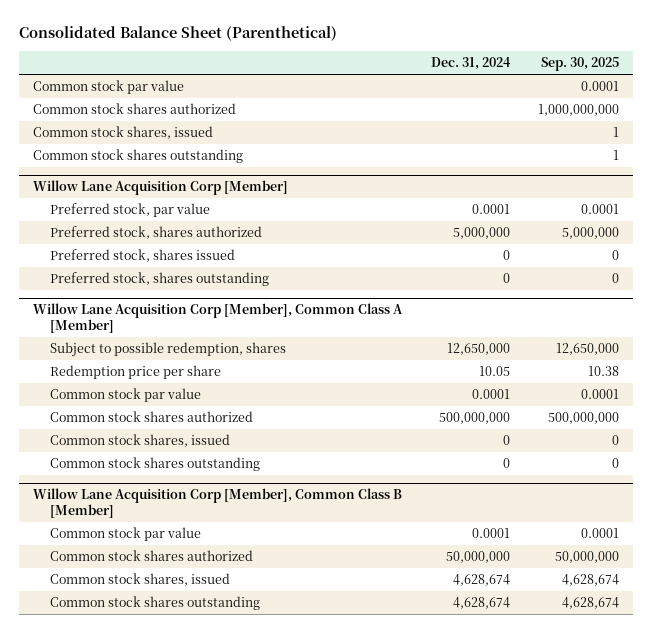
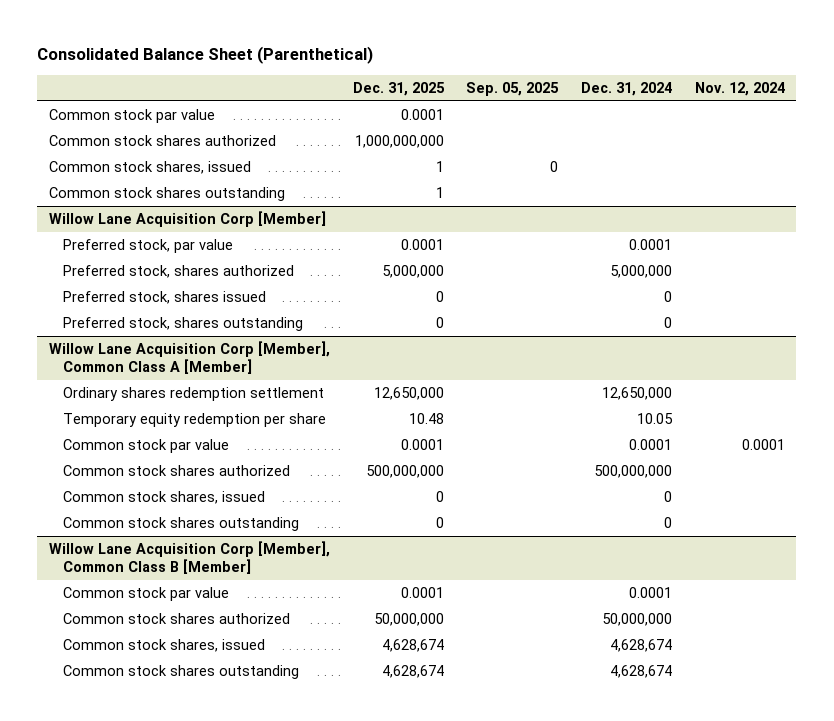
- | Dec. 31, 2024 | Sep. 30, 2025
+ | Dec. 31, 2025 | Sep. 05, 2025 | Dec. 31, 2024 | Nov. 12, 2024
@ Willow Lane Acquisition Corp [Member], Common Class A [Member]
- Subject to possible redemption, shares | 12,650,000 | 12,650,000
- Redemption price per share | 10.05 | 10.38
+ Ordinary shares redemption settlement | 12,650,000 | | 12,650,000 |
+ Temporary equity redemption per share | 10.48 | | 10.05 |

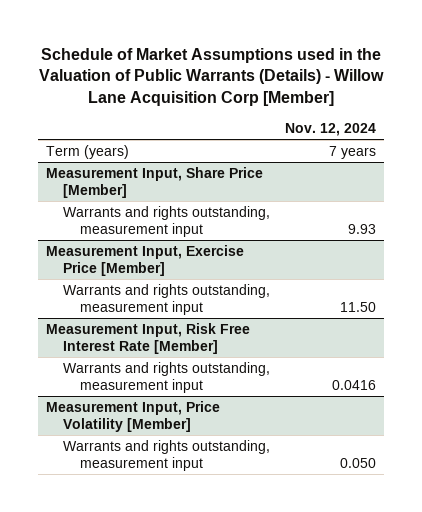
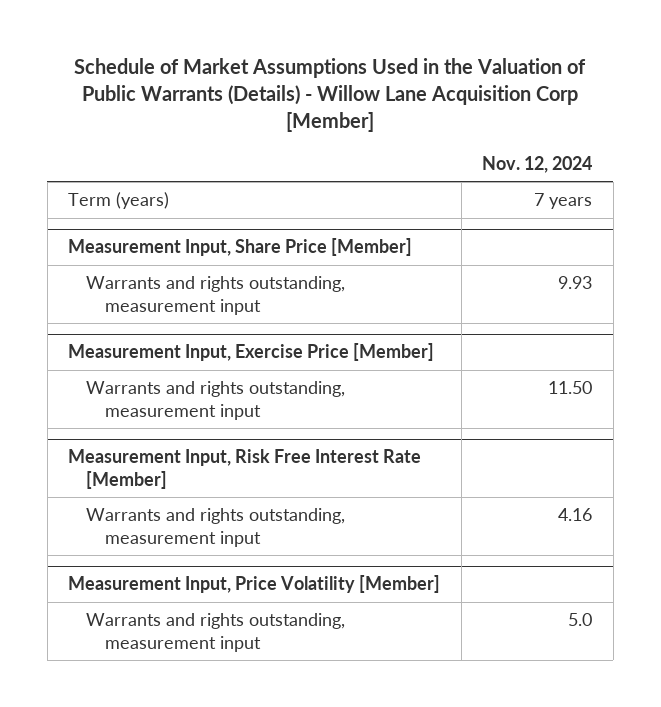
- Schedule of Market Assumptions used in the Valuation of Public Warrants (Details) - Willow Lane Acquisition Corp [Member]
+ Schedule of Market Assumptions Used in the Valuation of Public Warrants (Details) - Willow Lane Acquisition Corp [Member]
@ Measurement Input, Risk Free Interest Rate [Member]
- Warrants and rights outstanding, measurement input | 0.0416
+ Warrants and rights outstanding, measurement input | 4.16
@ Measurement Input, Price Volatility [Member]
- Warrants and rights outstanding, measurement input | 0.050
+ Warrants and rights outstanding, measurement input | 5.0

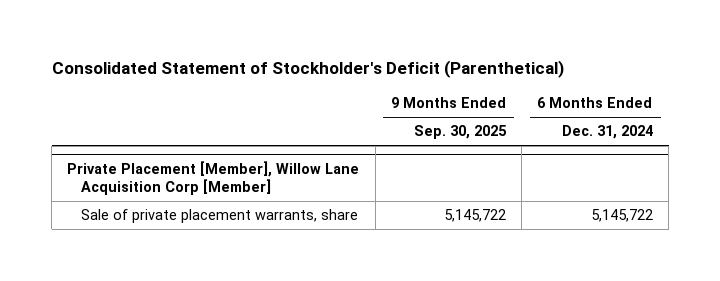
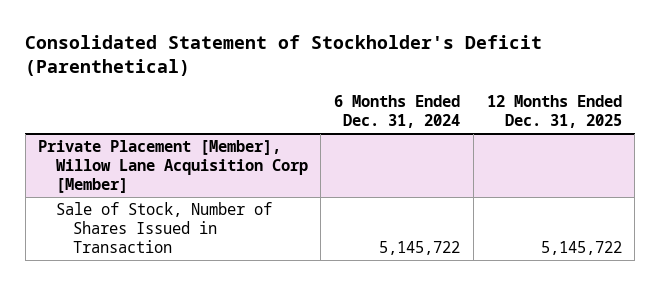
- | 9 Months Ended Sep. 30, 2025 | 6 Months Ended Dec. 31, 2024
+ | 6 Months Ended Dec. 31, 2024 | 12 Months Ended Dec. 31, 2025
@ Private Placement [Member], Willow Lane Acquisition Corp [Member]
- Sale of private placement warrants, share | 5,145,722 | 5,145,722
+ Sale of Stock, Number of Shares Issued in Transaction | 5,145,722 | 5,145,722

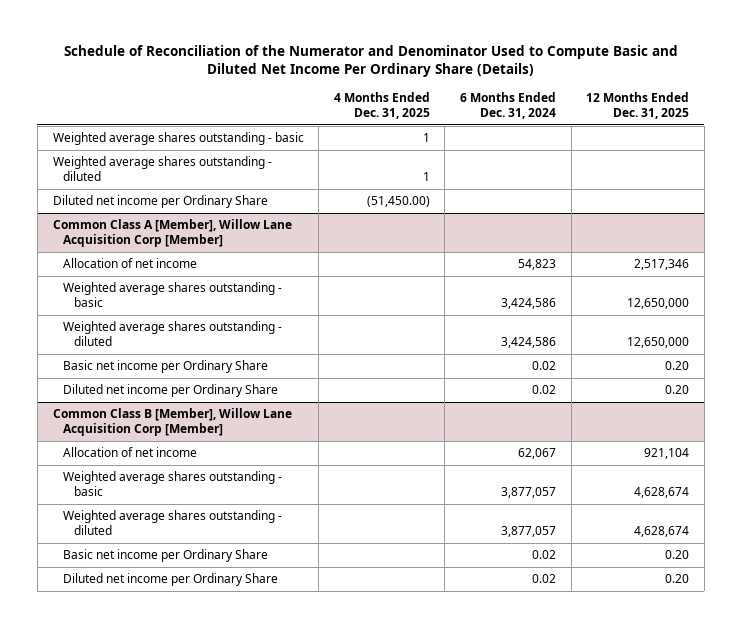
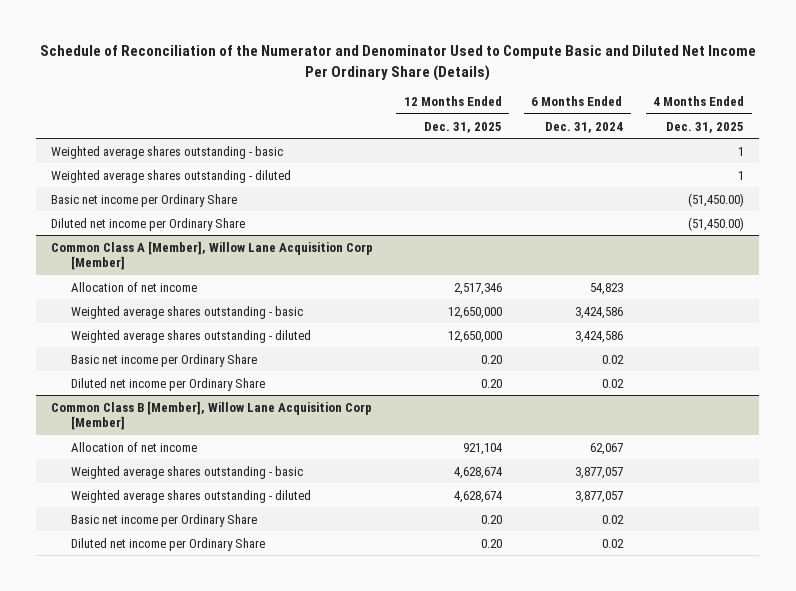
- | 4 Months Ended Dec. 31, 2025 | 6 Months Ended Dec. 31, 2024 | 12 Months Ended Dec. 31, 2025
+ | 12 Months Ended Dec. 31, 2025 | 6 Months Ended Dec. 31, 2024 | 4 Months Ended Dec. 31, 2025
+ Basic net income per Ordinary Share | | | (51,450.00)

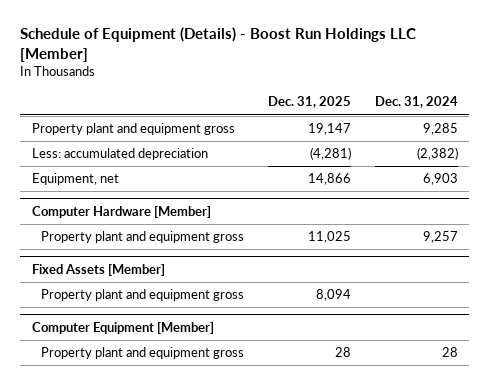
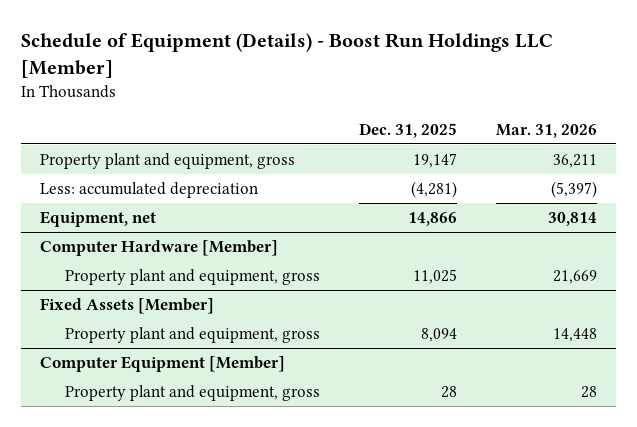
- | Dec. 31, 2025 | Dec. 31, 2024
+ | Dec. 31, 2025 | Mar. 31, 2026
- Property plant and equipment gross | 19,147 | 9,285
+ Property plant and equipment, gross | 19,147 | 36,211
@ Computer Hardware [Member]
- Property plant and equipment gross | 11,025 | 9,257
+ Property plant and equipment, gross | 11,025 | 21,669
@ Fixed Assets [Member]
- Property plant and equipment gross | 8,094 |
+ Property plant and equipment, gross | 8,094 | 14,448
@ Computer Equipment [Member]
- Property plant and equipment gross | 28 | 28
+ Property plant and equipment, gross | 28 | 28

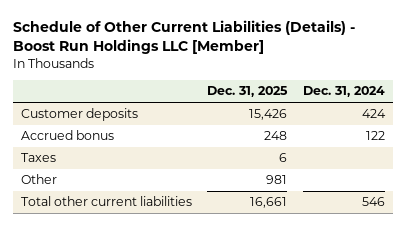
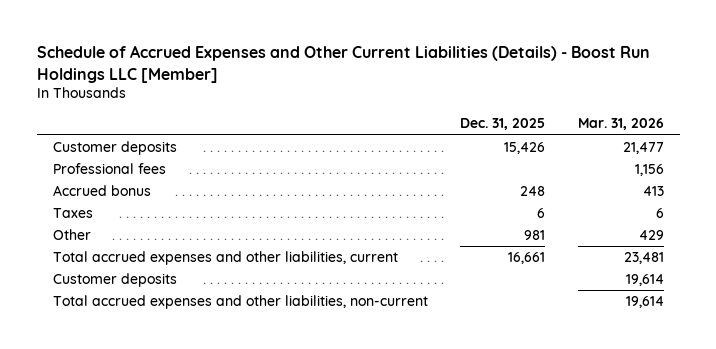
- Schedule of Other Current Liabilities (Details) - Boost Run Holdings LLC [Member]
+ Schedule of Accrued Expenses and Other Current Liabilities (Details) - Boost Run Holdings LLC [Member]
- | Dec. 31, 2025 | Dec. 31, 2024
+ | Dec. 31, 2025 | Mar. 31, 2026
+ Professional fees | | 1,156
- Total other current liabilities | 16,661 | 546
+ Total accrued expenses and other liabilities, current | 16,661 | 23,481
+ Customer deposits | | 19,614
+ Total accrued expenses and other liabilities, non-current | | 19,614

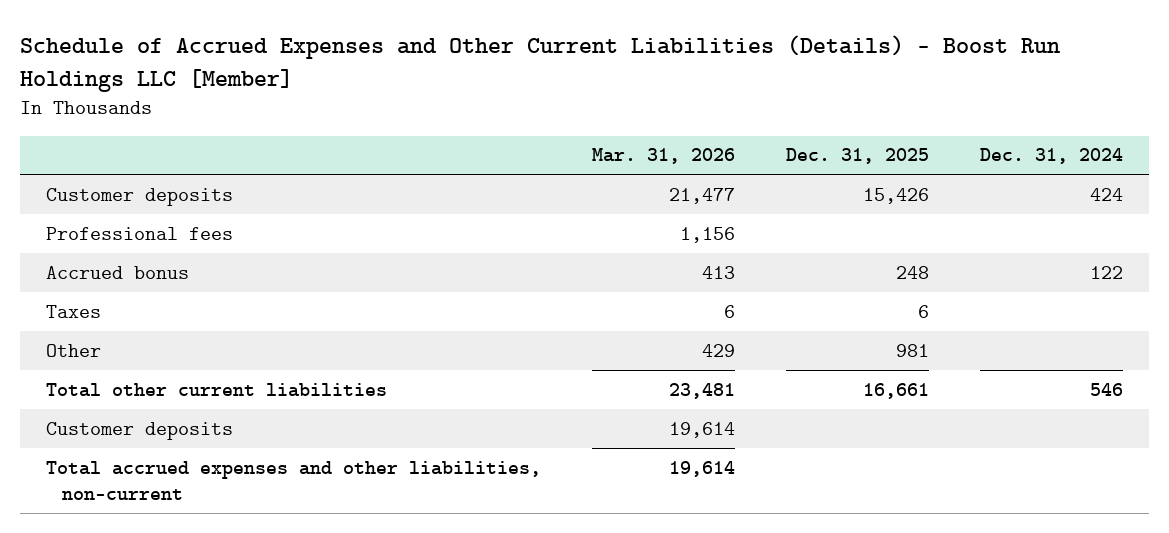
- | Dec. 31, 2025 | Mar. 31, 2026
+ | Mar. 31, 2026 | Dec. 31, 2025 | Dec. 31, 2024
- Total accrued expenses and other liabilities, current | 16,661 | 23,481
+ Total other current liabilities | 23,481 | 16,661 | 546

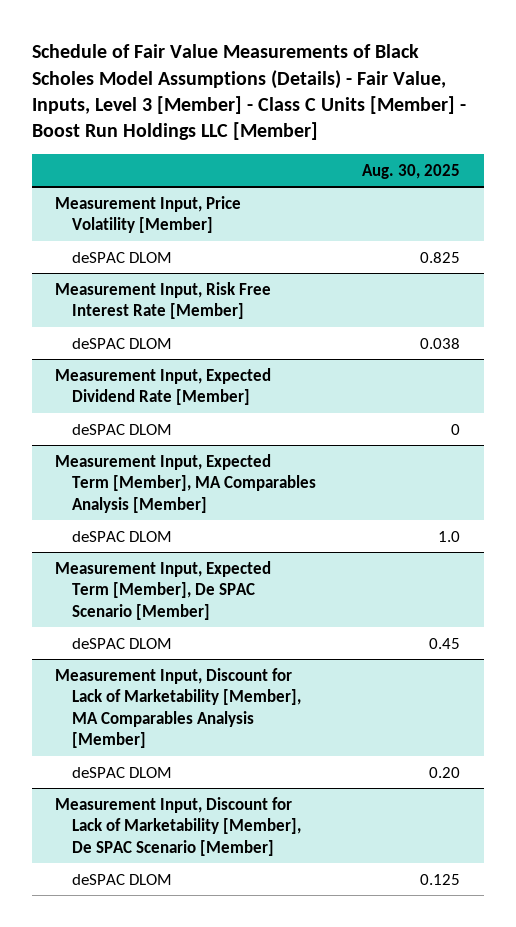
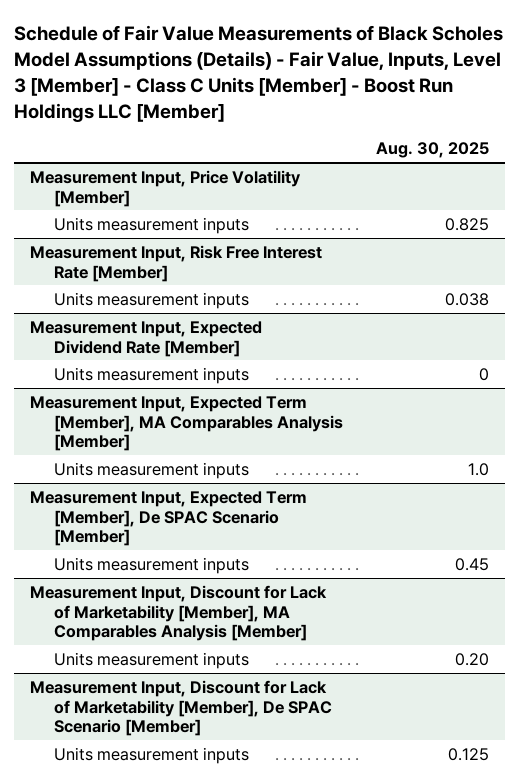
@ Measurement Input, Price Volatility [Member]
- deSPAC DLOM | 0.825
+ Units measurement inputs | 0.825
@ Measurement Input, Risk Free Interest Rate [Member]
- deSPAC DLOM | 0.038
+ Units measurement inputs | 0.038
@ Measurement Input, Expected Dividend Rate [Member]
- deSPAC DLOM | 0
+ Units measurement inputs | 0
@ Measurement Input, Expected Term [Member], MA Comparables Analysis [Member]
- deSPAC DLOM | 1.0
+ Units measurement inputs | 1.0
@ Measurement Input, Expected Term [Member], De SPAC Scenario [Member]
- deSPAC DLOM | 0.45
+ Units measurement inputs | 0.45
@ Measurement Input, Discount for Lack of Marketability [Member], MA Comparables Analysis [Member]
- deSPAC DLOM | 0.20
+ Units measurement inputs | 0.20
@ Measurement Input, Discount for Lack of Marketability [Member], De SPAC Scenario [Member]
- deSPAC DLOM | 0.125
+ Units measurement inputs | 0.125

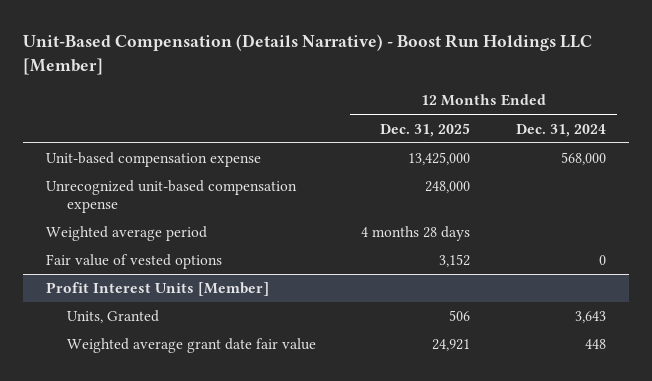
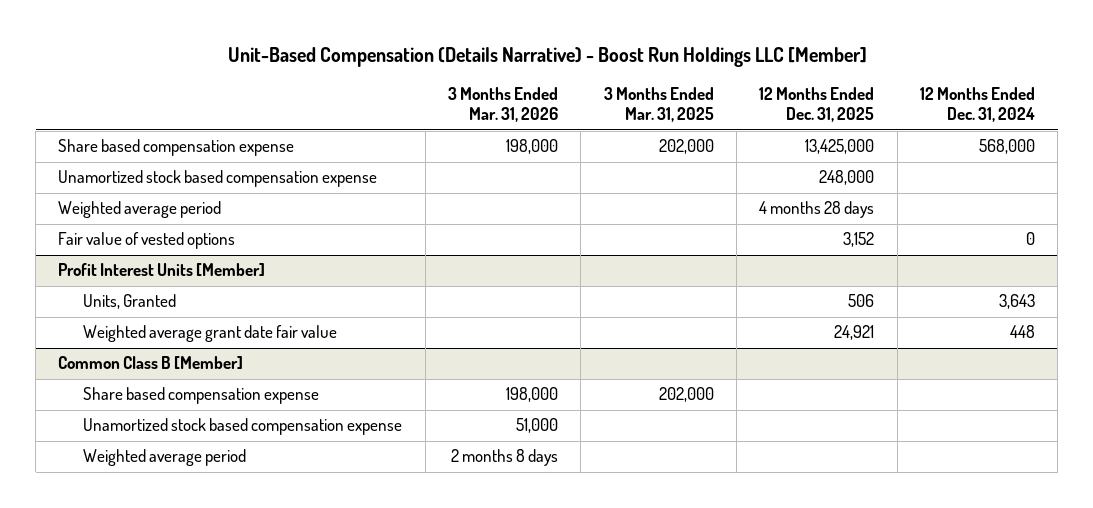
- | 12 Months Ended Dec. 31, 2025 | 12 Months Ended Dec. 31, 2024
+ | 3 Months Ended Mar. 31, 2026 | 3 Months Ended Mar. 31, 2025 | 12 Months Ended Dec. 31, 2025 | 12 Months Ended Dec. 31, 2024
- Unit-based compensation expense | 13,425,000 | 568,000
- Unrecognized unit-based compensation expense | 248,000 |
+ Share based compensation expense | 198,000 | 202,000 | 13,425,000 | 568,000
+ Unamortized stock based compensation expense | | | 248,000 |
+ Common Class B [Member]
+ Share based compensation expense | 198,000 | 202,000 | |
+ Unamortized stock based compensation expense | 51,000 | | |
+ Weighted average period | 2 months 8 days | | |

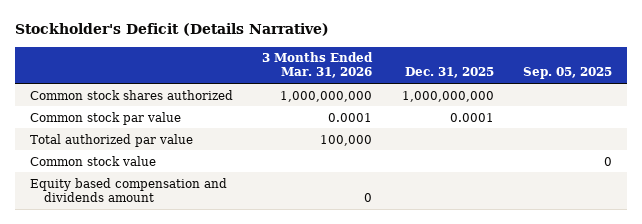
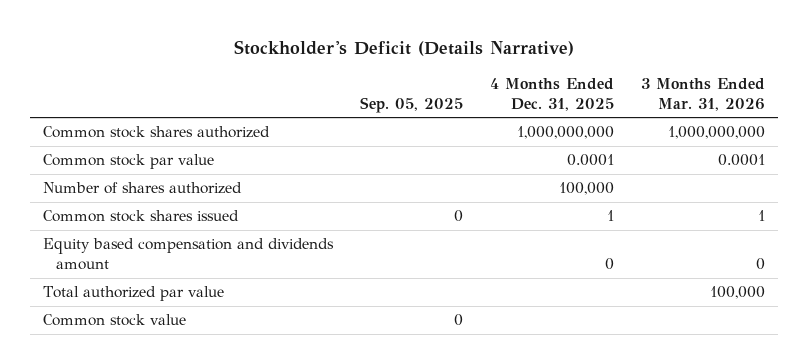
- | 3 Months Ended Mar. 31, 2026 | Dec. 31, 2025 | Sep. 05, 2025
+ | Sep. 05, 2025 | 4 Months Ended Dec. 31, 2025 | 3 Months Ended Mar. 31, 2026
+ Number of shares authorized | | 100,000 |
+ Common stock shares issued | 0 | 1 | 1
moved up: Equity based compensation and dividends amount | | 0 | 0

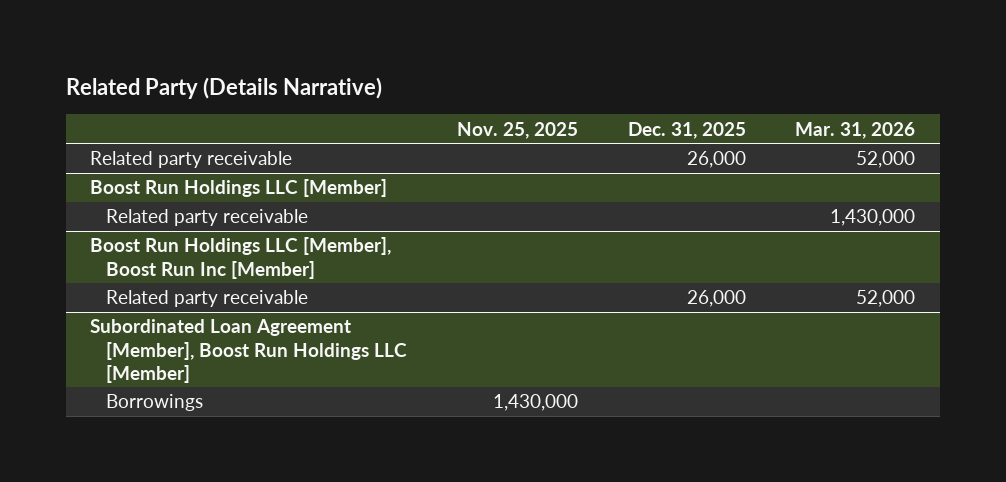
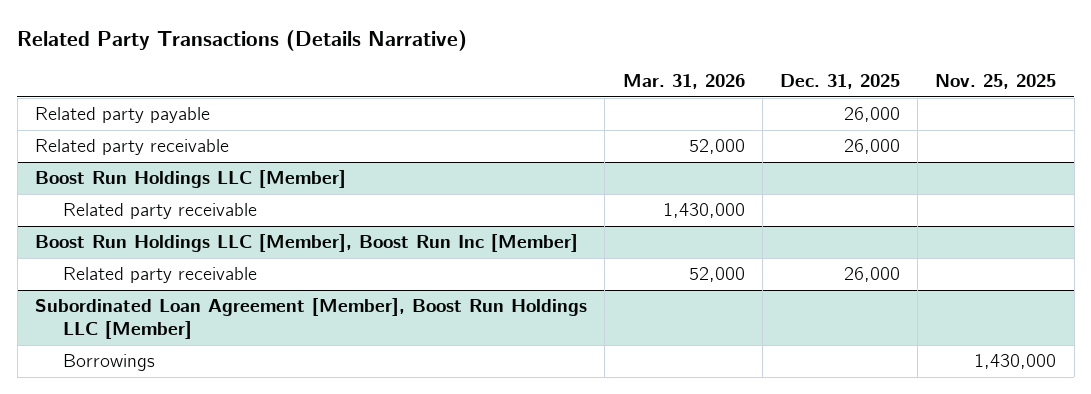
- Related Party (Details Narrative)
+ Related Party Transactions (Details Narrative)
- | Nov. 25, 2025 | Dec. 31, 2025 | Mar. 31, 2026
+ | Mar. 31, 2026 | Dec. 31, 2025 | Nov. 25, 2025
+ Related party payable | | 26,000 |

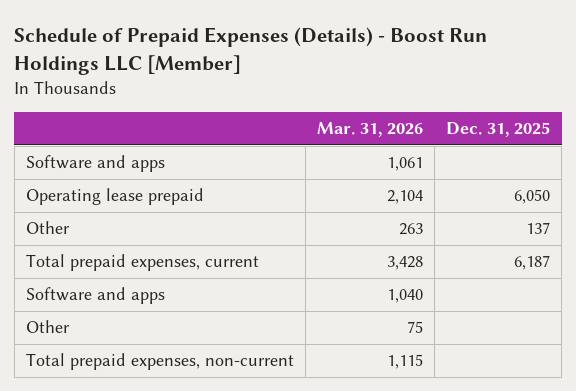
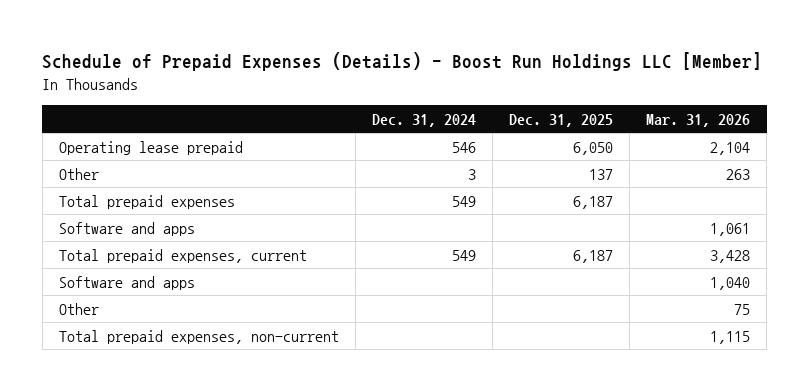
- | Mar. 31, 2026 | Dec. 31, 2025
+ | Dec. 31, 2024 | Dec. 31, 2025 | Mar. 31, 2026
+ Total prepaid expenses | 549 | 6,187 |
moved down: Software and apps | | | 1,061

